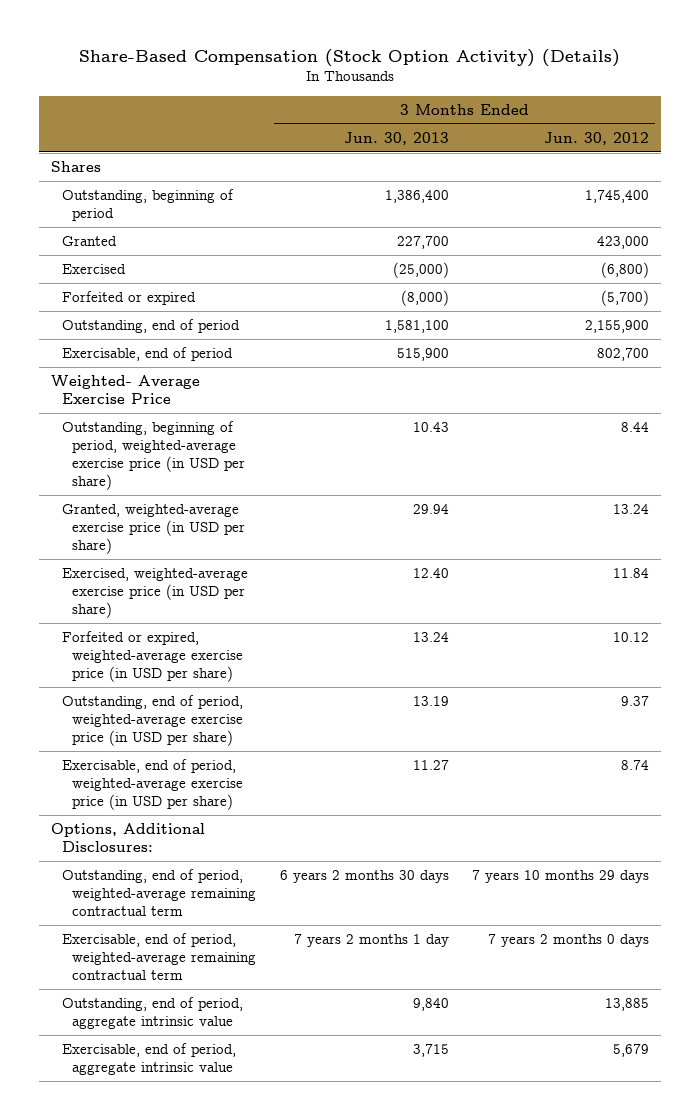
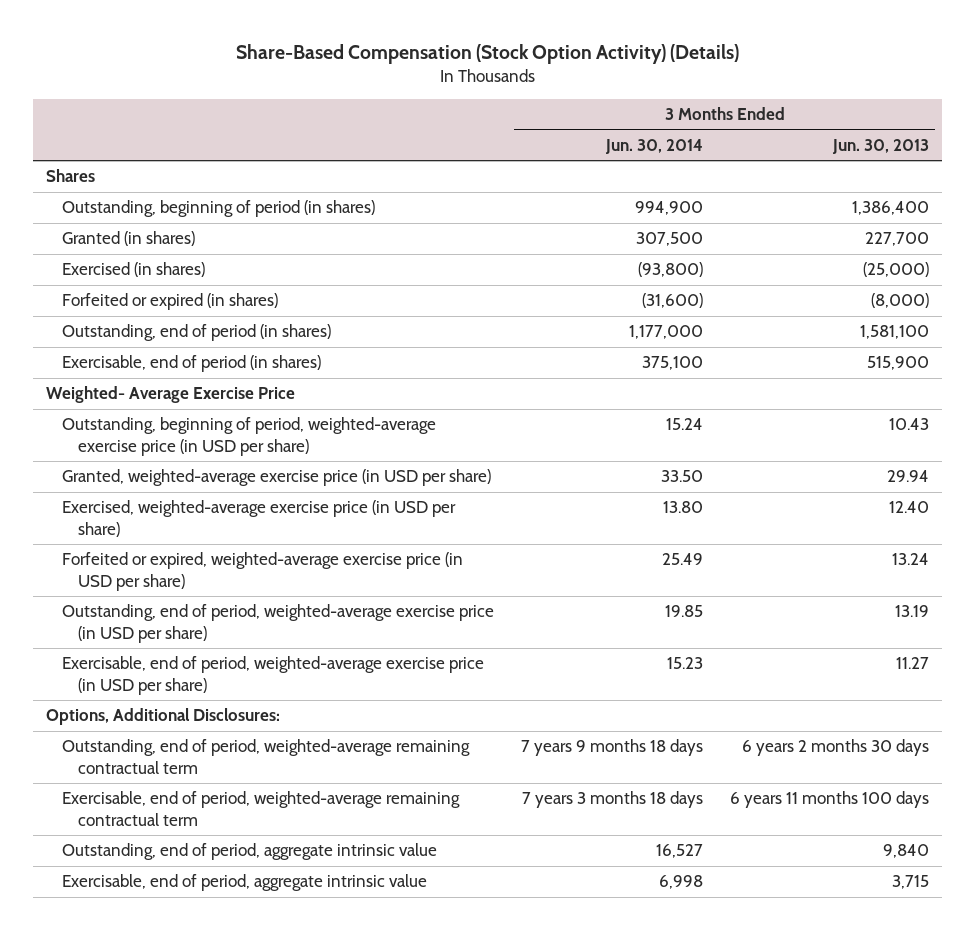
- | 3 Months Ended Jun. 30, 2013 | 3 Months Ended Jun. 30, 2012
+ | 3 Months Ended Jun. 30, 2014 | 3 Months Ended Jun. 30, 2013
- Outstanding, beginning of period | 1,386,400 | 1,745,400
- Granted | 227,700 | 423,000
- Exercised | (25,000) | (6,800)
- Forfeited or expired | (8,000) | (5,700)
- Outstanding, end of period | 1,581,100 | 2,155,900
- Exercisable, end of period | 515,900 | 802,700
+ Outstanding, beginning of period (in shares) | 994,900 | 1,386,400
+ Granted (in shares) | 307,500 | 227,700
+ Exercised (in shares) | (93,800) | (25,000)
+ Forfeited or expired (in shares) | (31,600) | (8,000)
+ Outstanding, end of period (in shares) | 1,177,000 | 1,581,100
+ Exercisable, end of period (in shares) | 375,100 | 515,900
- Exercisable, end of period, weighted-average remaining contractual term | 7 years 2 months 1 day | 7 years 2 months 0 days
+ Exercisable, end of period, weighted-average remaining contractual term | 7 years 3 months 18 days | 6 years 11 months 100 days

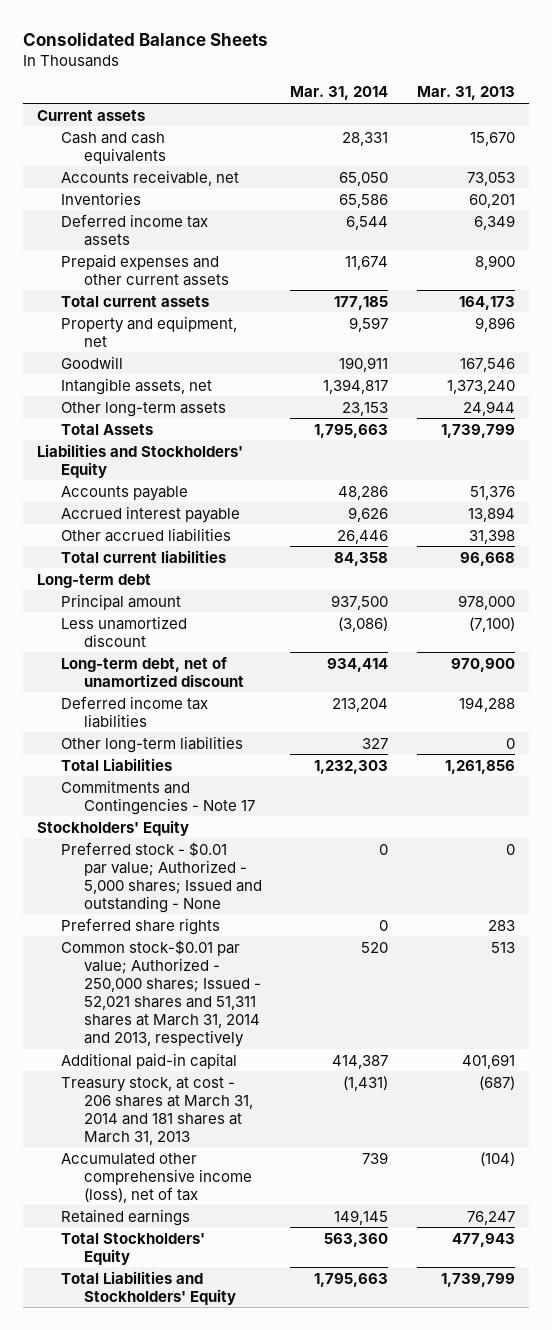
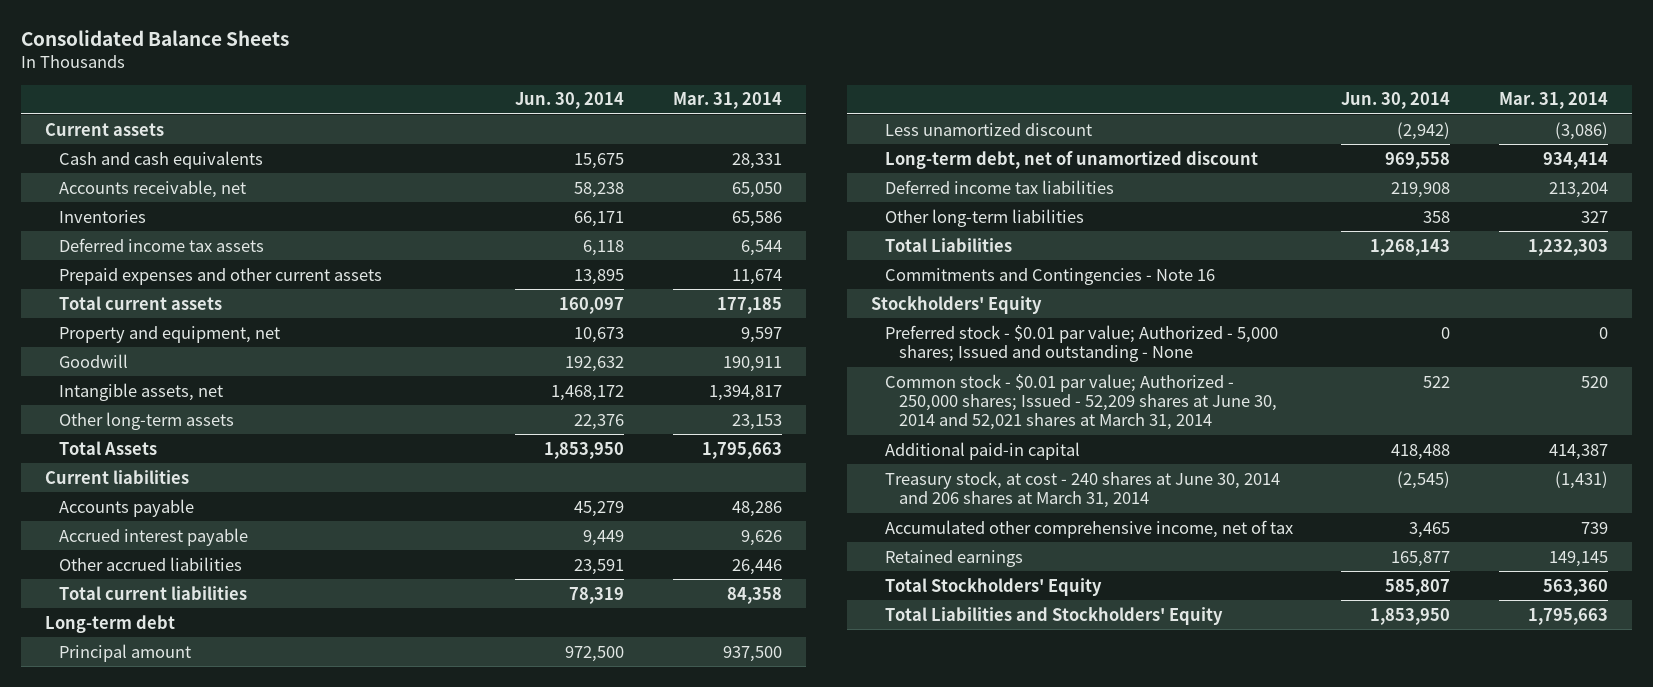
- | Mar. 31, 2014 | Mar. 31, 2013
+ | Jun. 30, 2014 | Mar. 31, 2014
- Liabilities and Stockholders' Equity
+ Current liabilities
- Commitments and Contingencies - Note 17
+ Commitments and Contingencies - Note 16
- Preferred share rights | 0 | 283
- Common stock-$0.01 par value; Authorized - 250,000 shares; Issued - 52,021 shares and 51,311 shares at March 31, 2014 and 2013, respectively | 520 | 513
+ Common stock - $0.01 par value; Authorized - 250,000 shares; Issued - 52,209 shares at June 30, 2014 and 52,021 shares at March 31, 2014 | 522 | 520
- Treasury stock, at cost - 206 shares at March 31, 2014 and 181 shares at March 31, 2013 | (1,431) | (687)
- Accumulated other comprehensive income (loss), net of tax | 739 | (104)
+ Treasury stock, at cost - 240 shares at June 30, 2014 and 206 shares at March 31, 2014 | (2,545) | (1,431)
+ Accumulated other comprehensive income, net of tax | 3,465 | 739

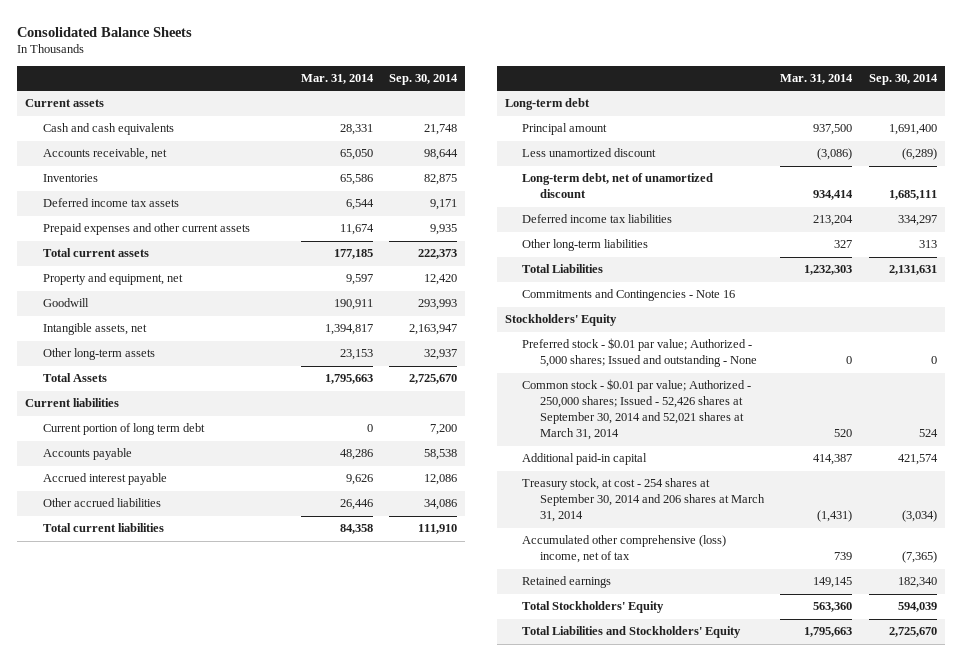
- | Jun. 30, 2014 | Mar. 31, 2014
+ | Mar. 31, 2014 | Sep. 30, 2014
+ Current portion of long term debt | 0 | 7,200
- Common stock - $0.01 par value; Authorized - 250,000 shares; Issued - 52,209 shares at June 30, 2014 and 52,021 shares at March 31, 2014 | 522 | 520
+ Common stock - $0.01 par value; Authorized - 250,000 shares; Issued - 52,426 shares at September 30, 2014 and 52,021 shares at March 31, 2014 | 520 | 524
- Treasury stock, at cost - 240 shares at June 30, 2014 and 206 shares at March 31, 2014 | (2,545) | (1,431)
- Accumulated other comprehensive income, net of tax | 3,465 | 739
+ Treasury stock, at cost - 254 shares at September 30, 2014 and 206 shares at March 31, 2014 | (1,431) | (3,034)
+ Accumulated other comprehensive (loss) income, net of tax | 739 | (7,365)

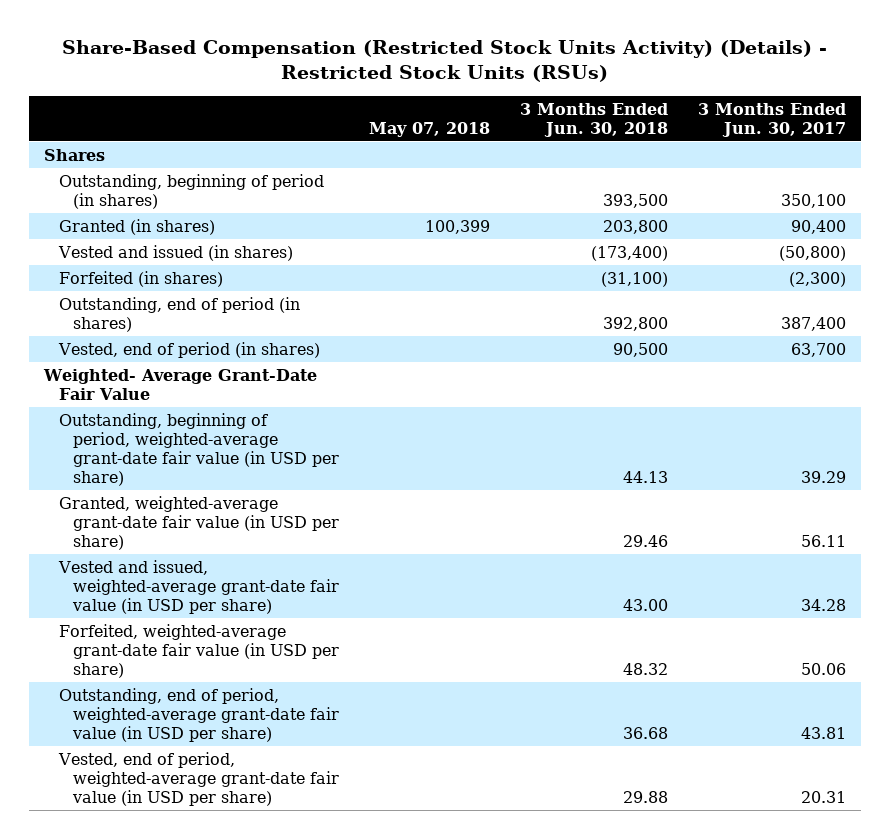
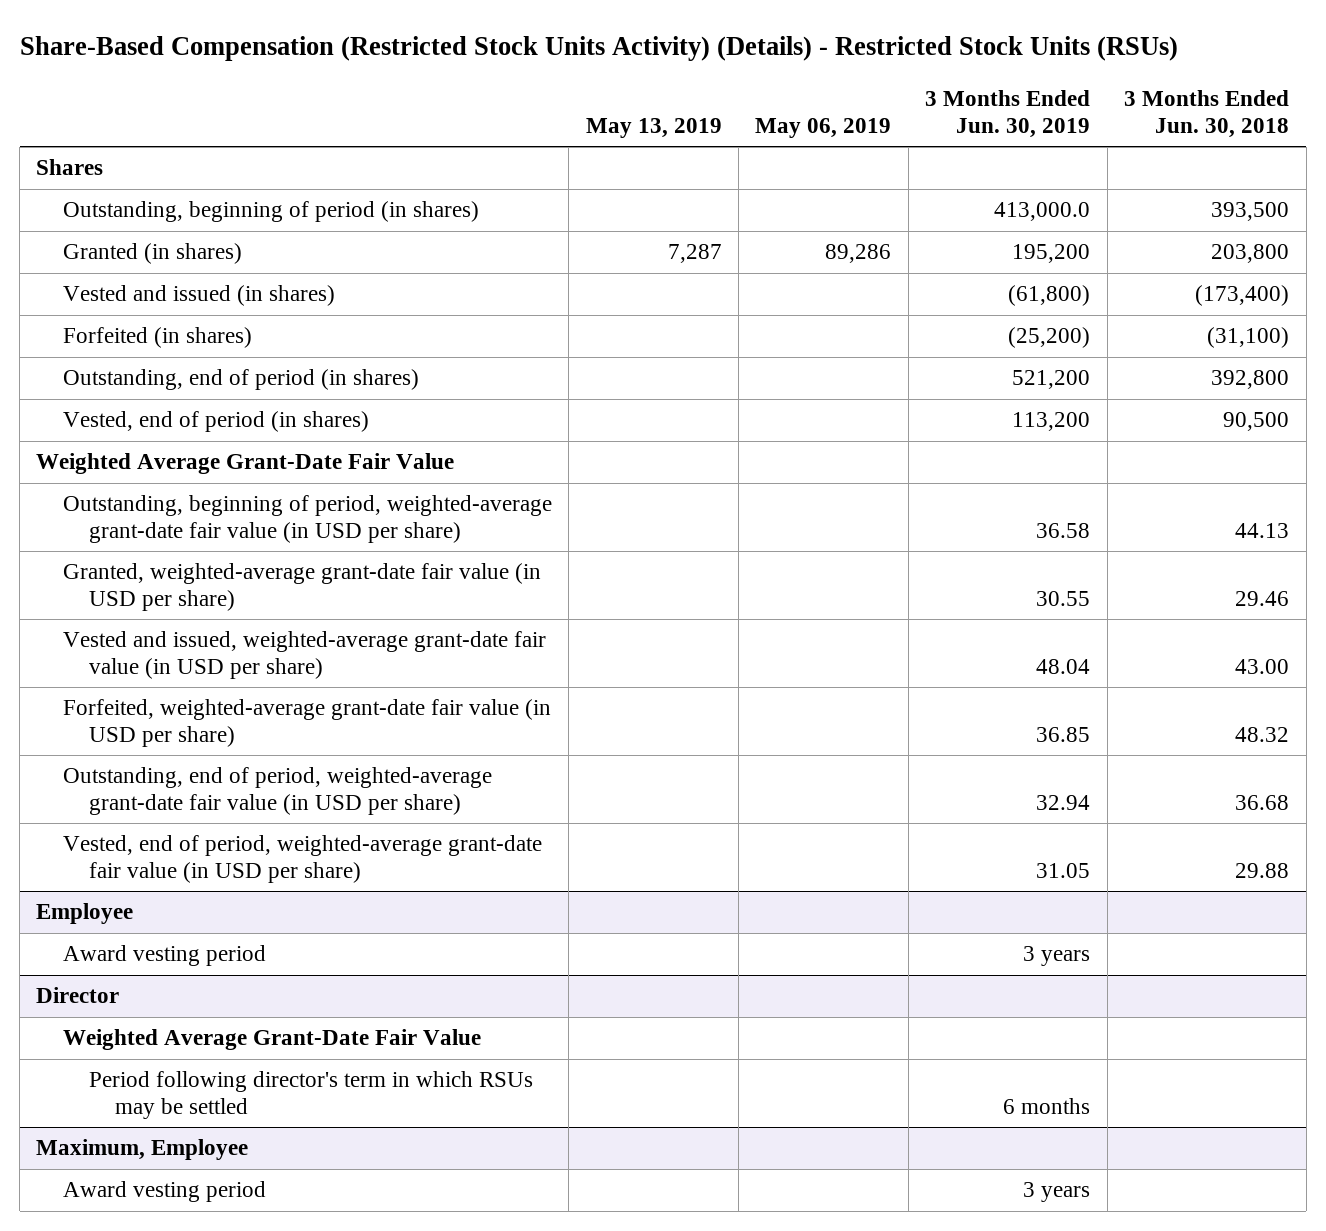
- | May 07, 2018 | 3 Months Ended Jun. 30, 2018 | 3 Months Ended Jun. 30, 2017
+ | May 13, 2019 | May 06, 2019 | 3 Months Ended Jun. 30, 2019 | 3 Months Ended Jun. 30, 2018
- Weighted- Average Grant-Date Fair Value
+ Weighted Average Grant-Date Fair Value
+ Employee
+ Award vesting period | | | 3 years |
+ Director
+ Weighted Average Grant-Date Fair Value
+ Period following director's term in which RSUs may be settled | | | 6 months |
+ Maximum, Employee
+ Award vesting period | | | 3 years |

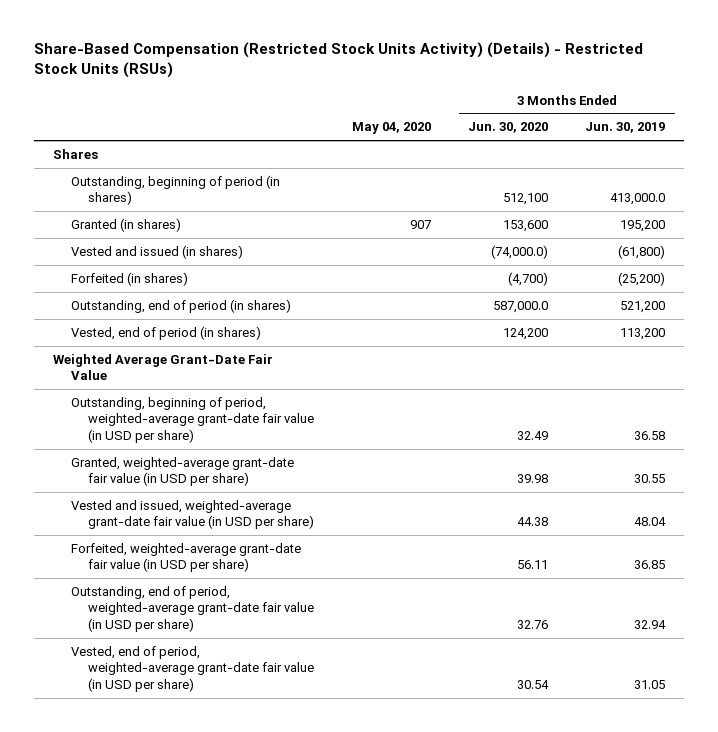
- | May 13, 2019 | May 06, 2019 | 3 Months Ended Jun. 30, 2019 | 3 Months Ended Jun. 30, 2018
+ | May 04, 2020 | 3 Months Ended Jun. 30, 2020 | 3 Months Ended Jun. 30, 2019
- Employee
- Award vesting period | | | 3 years |
- Director
- Weighted Average Grant-Date Fair Value
- Period following director's term in which RSUs may be settled | | | 6 months |
- Maximum, Employee
- Award vesting period | | | 3 years |

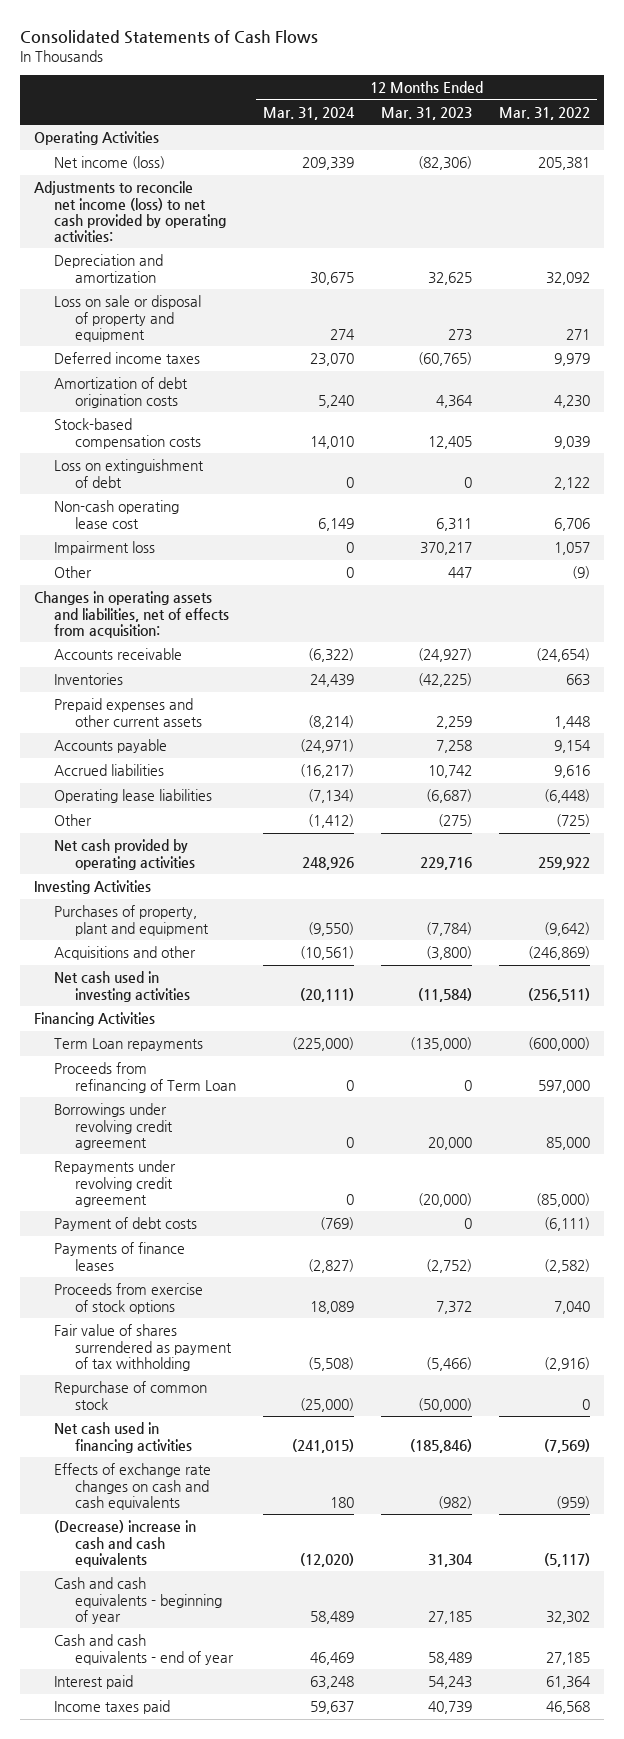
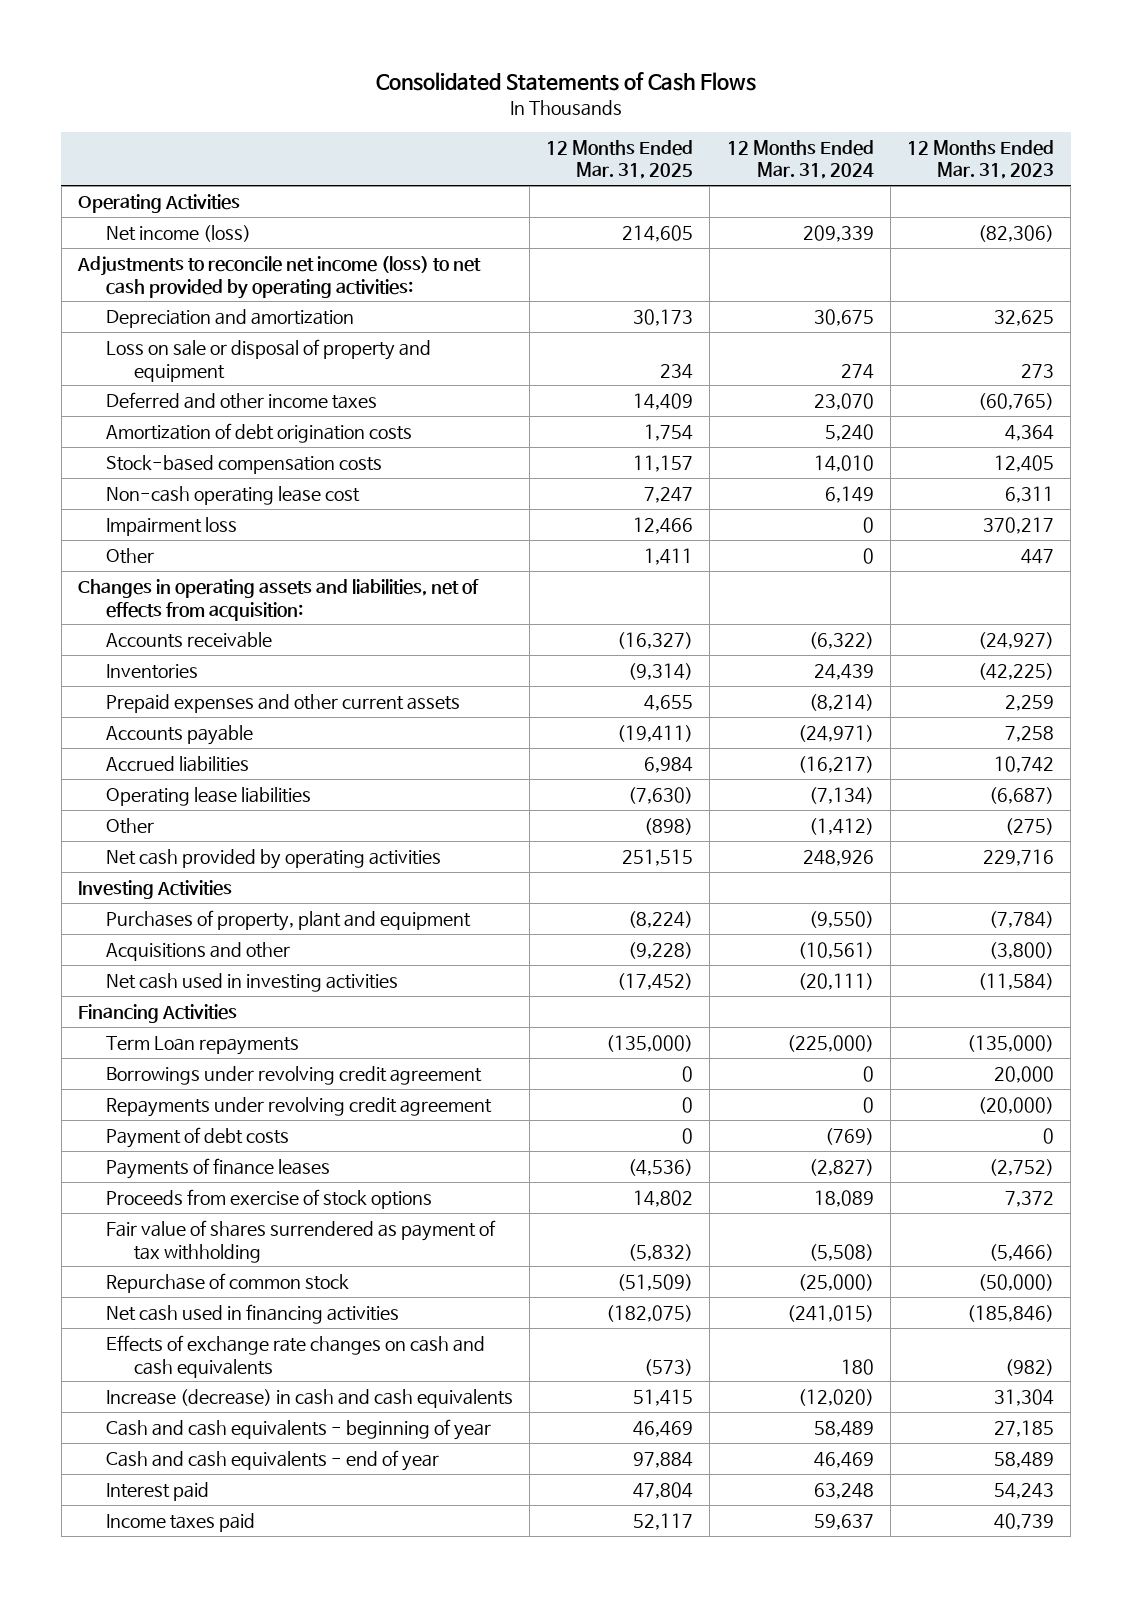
- | 12 Months Ended Mar. 31, 2024 | 12 Months Ended Mar. 31, 2023 | 12 Months Ended Mar. 31, 2022
+ | 12 Months Ended Mar. 31, 2025 | 12 Months Ended Mar. 31, 2024 | 12 Months Ended Mar. 31, 2023
- Deferred income taxes | 23,070 | (60,765) | 9,979
+ Deferred and other income taxes | 14,409 | 23,070 | (60,765)
- Loss on extinguishment of debt | 0 | 0 | 2,122
- Proceeds from refinancing of Term Loan | 0 | 0 | 597,000
- (Decrease) increase in cash and cash equivalents | (12,020) | 31,304 | (5,117)
+ Increase (decrease) in cash and cash equivalents | 51,415 | (12,020) | 31,304

